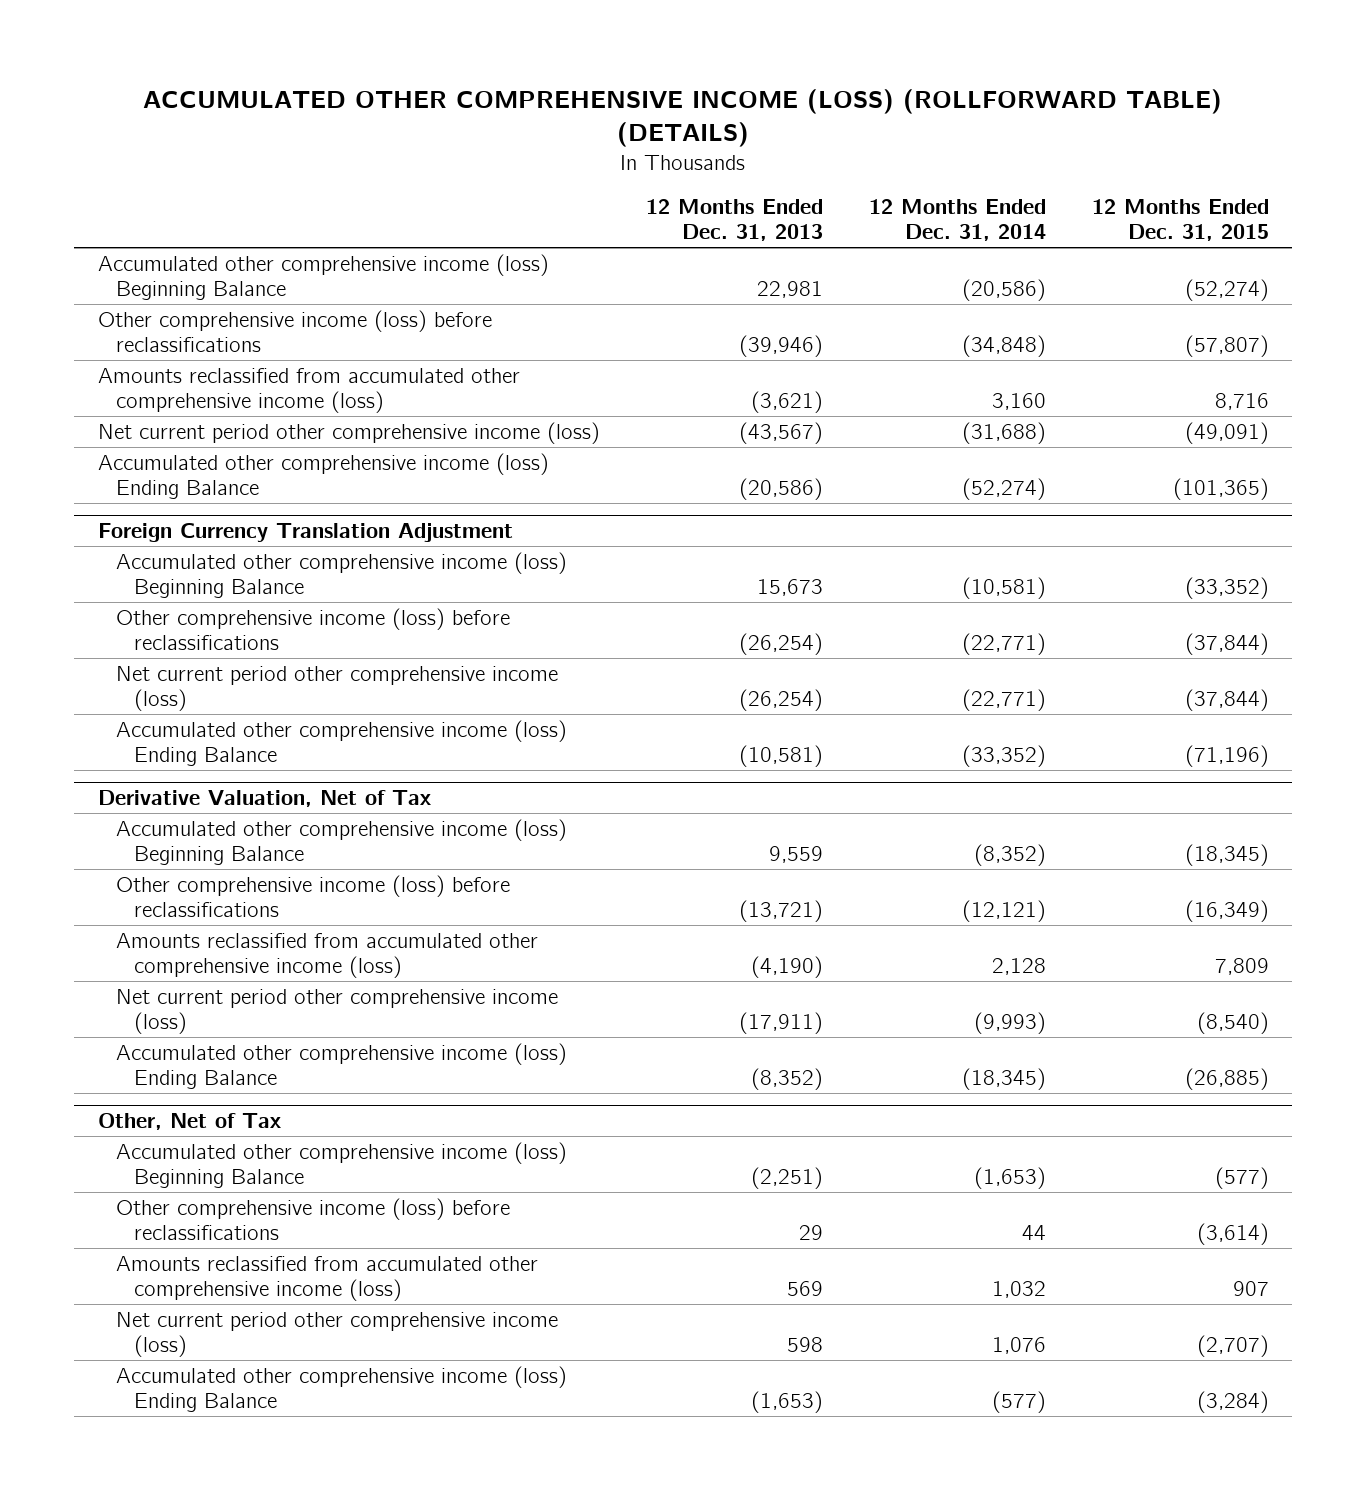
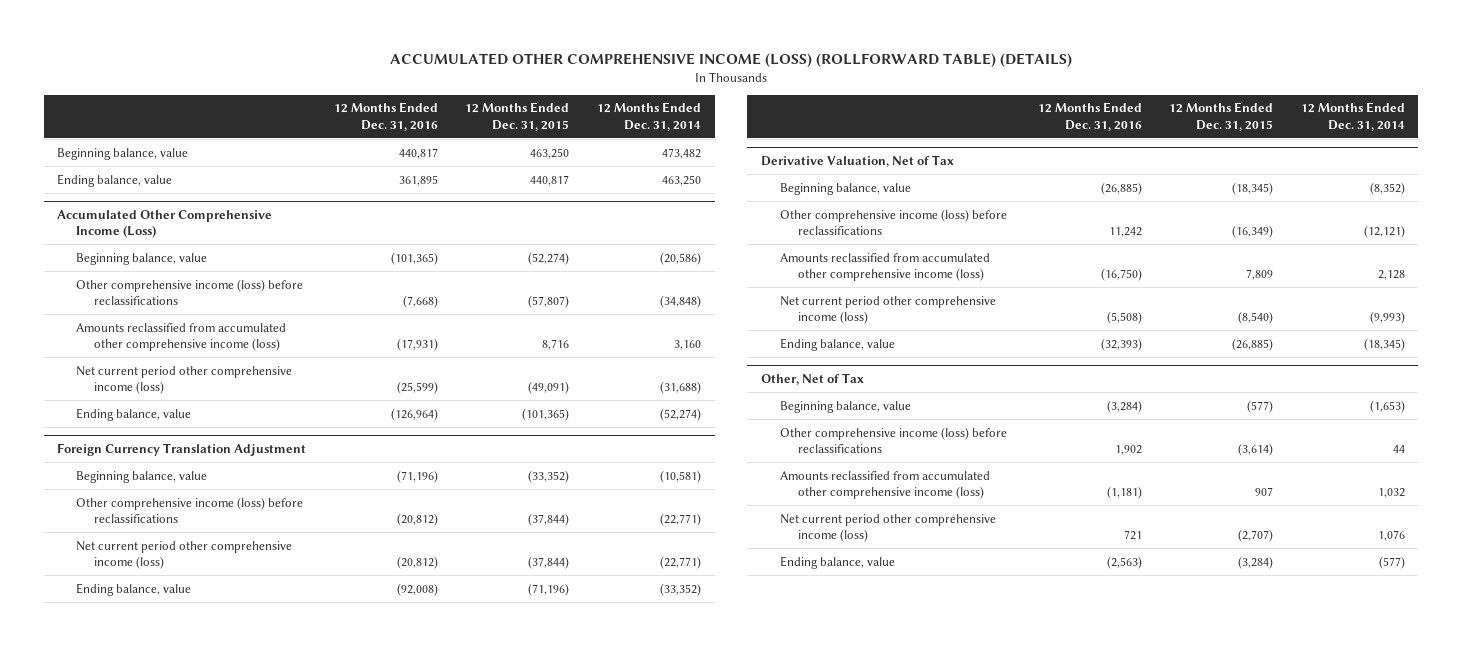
- | 12 Months Ended Dec. 31, 2013 | 12 Months Ended Dec. 31, 2014 | 12 Months Ended Dec. 31, 2015
+ | 12 Months Ended Dec. 31, 2016 | 12 Months Ended Dec. 31, 2015 | 12 Months Ended Dec. 31, 2014
- Accumulated other comprehensive income (loss) Beginning Balance | 22,981 | (20,586) | (52,274)
+ Beginning balance, value | 440,817 | 463,250 | 473,482
+ Ending balance, value | 361,895 | 440,817 | 463,250
+ Accumulated Other Comprehensive Income (Loss)
+ Beginning balance, value | (101,365) | (52,274) | (20,586)
- Accumulated other comprehensive income (loss) Ending Balance | (20,586) | (52,274) | (101,365)
+ Ending balance, value | (126,964) | (101,365) | (52,274)
@ Foreign Currency Translation Adjustment
- Accumulated other comprehensive income (loss) Beginning Balance | 15,673 | (10,581) | (33,352)
+ Beginning balance, value | (71,196) | (33,352) | (10,581)
- Accumulated other comprehensive income (loss) Ending Balance | (10,581) | (33,352) | (71,196)
+ Ending balance, value | (92,008) | (71,196) | (33,352)
@ Derivative Valuation, Net of Tax
- Accumulated other comprehensive income (loss) Beginning Balance | 9,559 | (8,352) | (18,345)
+ Beginning balance, value | (26,885) | (18,345) | (8,352)
- Accumulated other comprehensive income (loss) Ending Balance | (8,352) | (18,345) | (26,885)
+ Ending balance, value | (32,393) | (26,885) | (18,345)
@ Other, Net of Tax
- Accumulated other comprehensive income (loss) Beginning Balance | (2,251) | (1,653) | (577)
+ Beginning balance, value | (3,284) | (577) | (1,653)
- Accumulated other comprehensive income (loss) Ending Balance | (1,653) | (577) | (3,284)
+ Ending balance, value | (2,563) | (3,284) | (577)

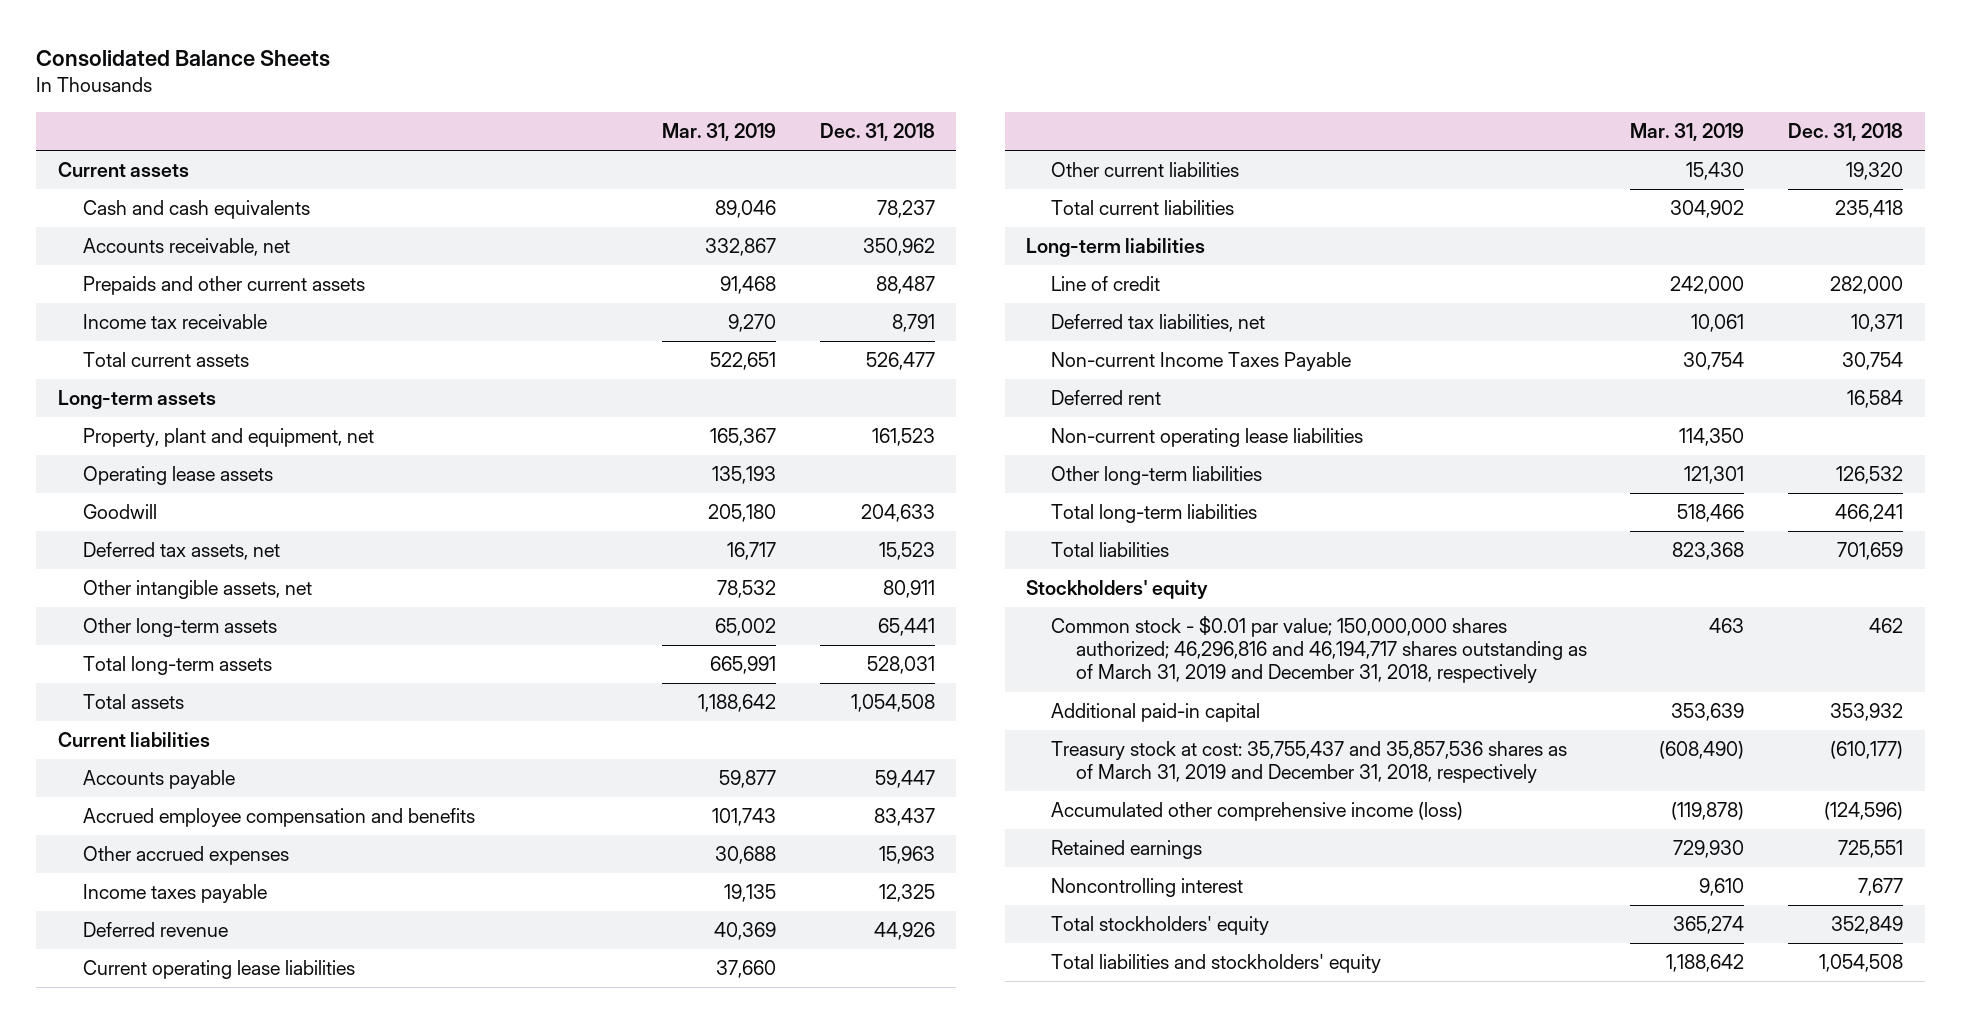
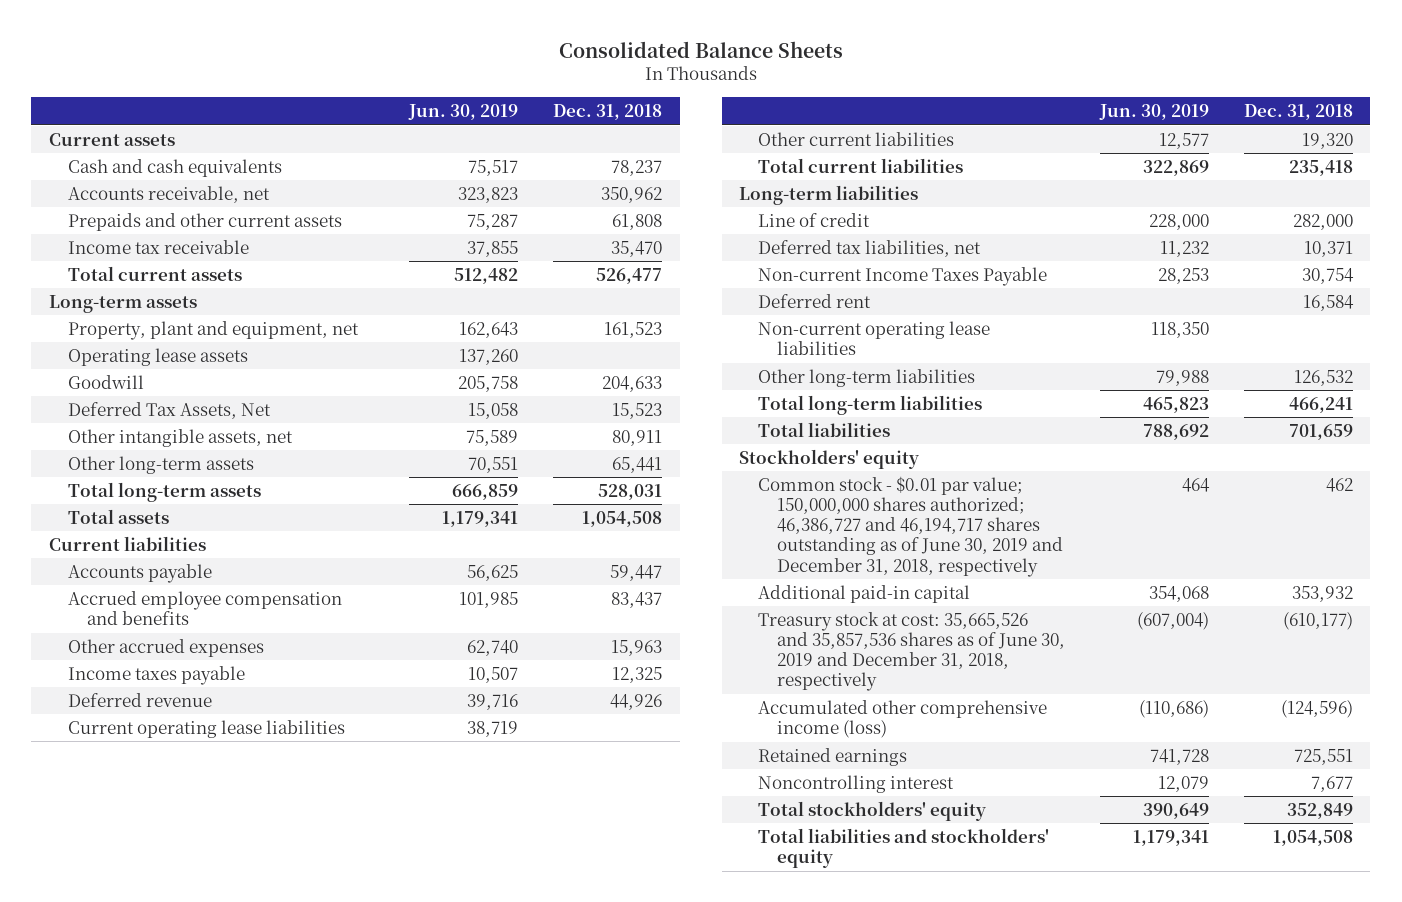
- | Mar. 31, 2019 | Dec. 31, 2018
+ | Jun. 30, 2019 | Dec. 31, 2018
- Prepaids and other current assets | 91,468 | 88,487
- Income tax receivable | 9,270 | 8,791
+ Prepaids and other current assets | 75,287 | 61,808
+ Income tax receivable | 37,855 | 35,470
- Deferred tax assets, net | 16,717 | 15,523
+ Deferred Tax Assets, Net | 15,058 | 15,523
- Common stock - $0.01 par value; 150,000,000 shares authorized; 46,296,816 and 46,194,717 shares outstanding as of March 31, 2019 and December 31, 2018, respectively | 463 | 462
+ Common stock - $0.01 par value; 150,000,000 shares authorized; 46,386,727 and 46,194,717 shares outstanding as of June 30, 2019 and December 31, 2018, respectively | 464 | 462
- Treasury stock at cost: 35,755,437 and 35,857,536 shares as of March 31, 2019 and December 31, 2018, respectively | (608,490) | (610,177)
+ Treasury stock at cost: 35,665,526 and 35,857,536 shares as of June 30, 2019 and December 31, 2018, respectively | (607,004) | (610,177)

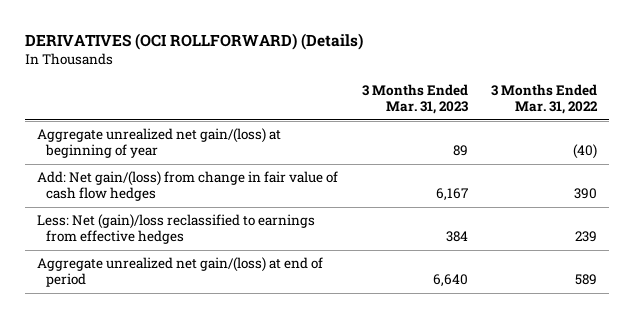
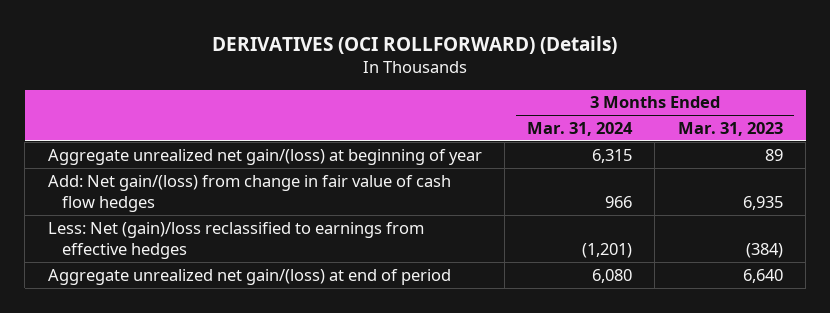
- | 3 Months Ended Mar. 31, 2023 | 3 Months Ended Mar. 31, 2022
+ | 3 Months Ended Mar. 31, 2024 | 3 Months Ended Mar. 31, 2023
- Add: Net gain/(loss) from change in fair value of cash flow hedges | 6,167 | 390
- Less: Net (gain)/loss reclassified to earnings from effective hedges | 384 | 239
+ Add: Net gain/(loss) from change in fair value of cash flow hedges | 966 | 6,935
+ Less: Net (gain)/loss reclassified to earnings from effective hedges | (1,201) | (384)

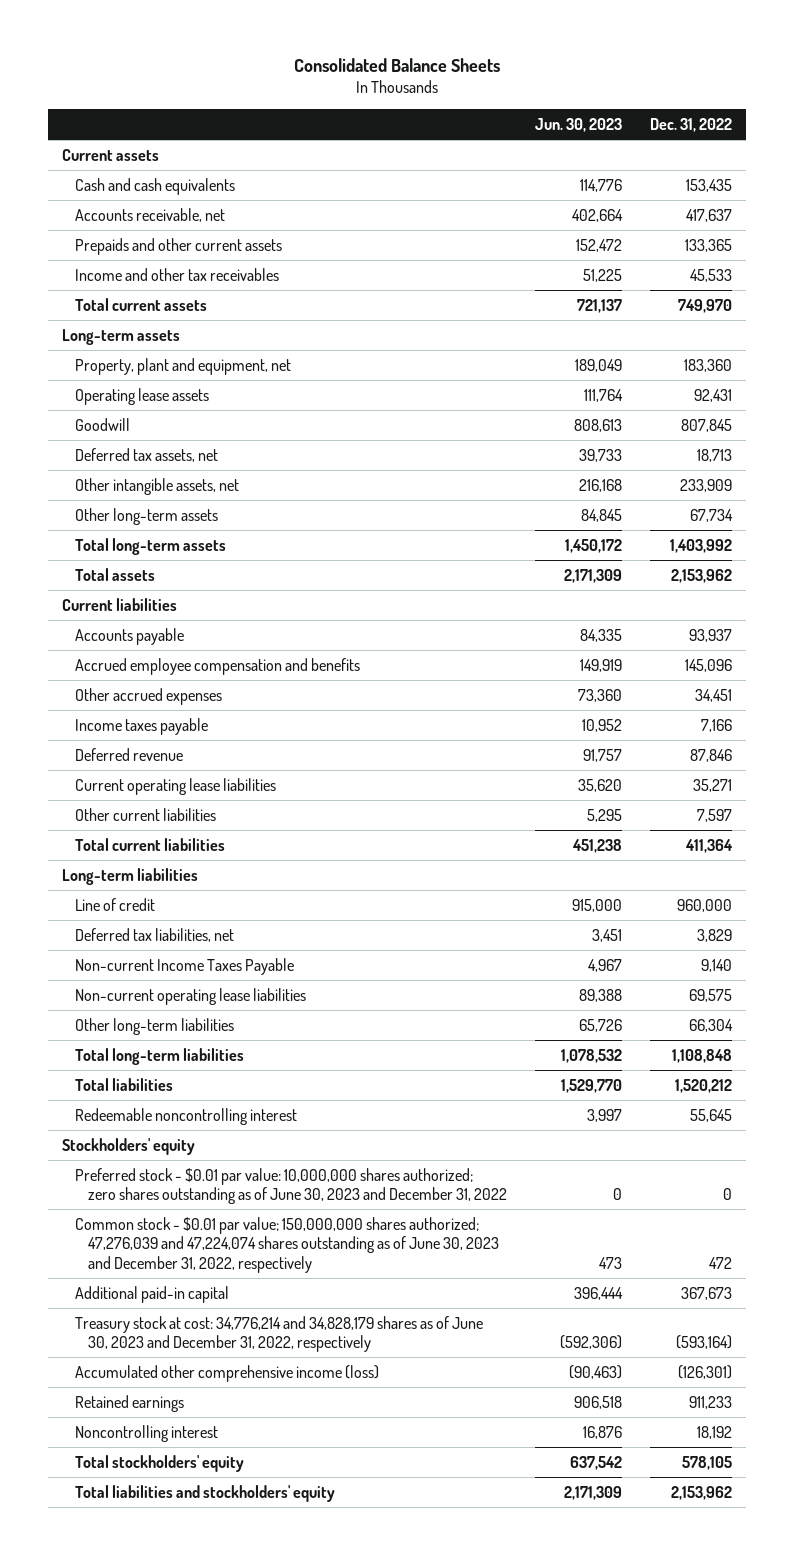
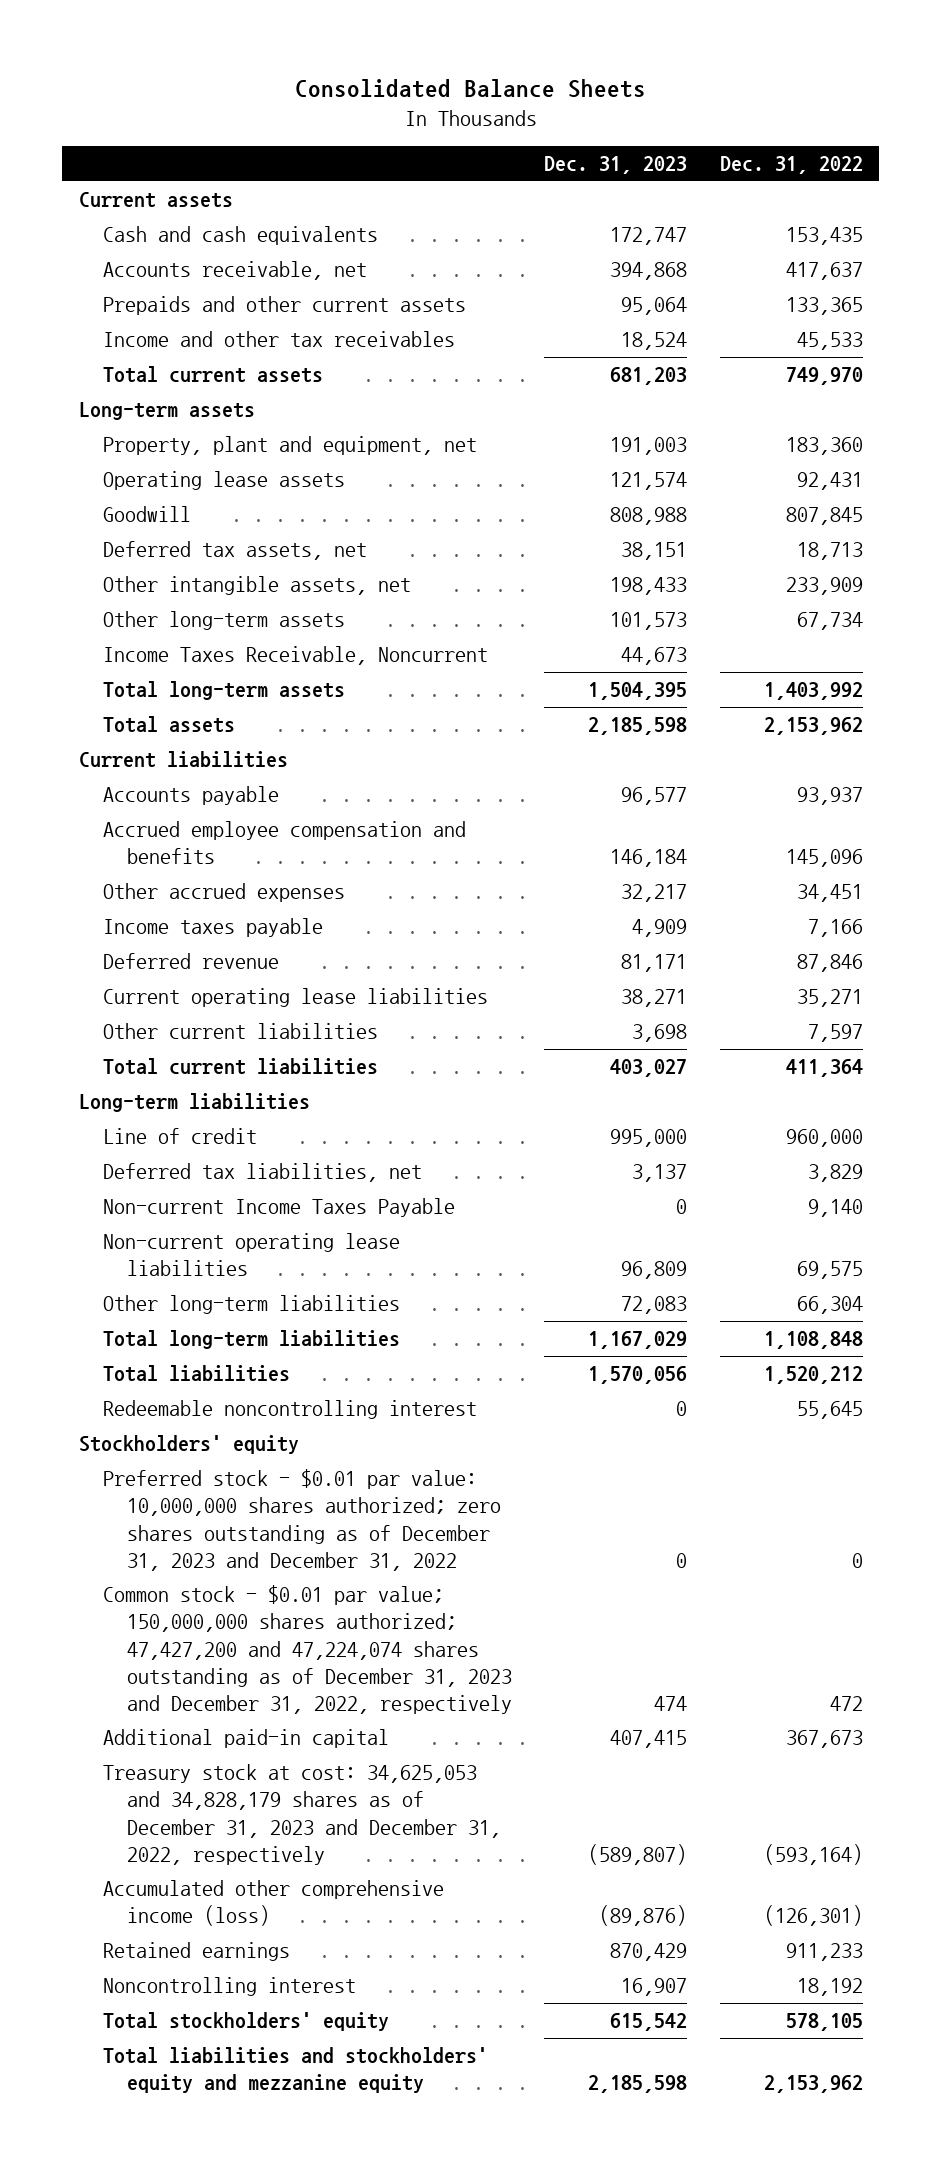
- | Jun. 30, 2023 | Dec. 31, 2022
+ | Dec. 31, 2023 | Dec. 31, 2022
+ Income Taxes Receivable, Noncurrent | 44,673 |
- Preferred stock - $0.01 par value: 10,000,000 shares authorized; zero shares outstanding as of June 30, 2023 and December 31, 2022 | 0 | 0
- Common stock - $0.01 par value; 150,000,000 shares authorized; 47,276,039 and 47,224,074 shares outstanding as of June 30, 2023 and December 31, 2022, respectively | 473 | 472
+ Preferred stock - $0.01 par value: 10,000,000 shares authorized; zero shares outstanding as of December 31, 2023 and December 31, 2022 | 0 | 0
+ Common stock - $0.01 par value; 150,000,000 shares authorized; 47,427,200 and 47,224,074 shares outstanding as of December 31, 2023 and December 31, 2022, respectively | 474 | 472
- Treasury stock at cost: 34,776,214 and 34,828,179 shares as of June 30, 2023 and December 31, 2022, respectively | (592,306) | (593,164)
+ Treasury stock at cost: 34,625,053 and 34,828,179 shares as of December 31, 2023 and December 31, 2022, respectively | (589,807) | (593,164)
- Total liabilities and stockholders' equity | 2,171,309 | 2,153,962
+ Total liabilities and stockholders' equity and mezzanine equity | 2,185,598 | 2,153,962

